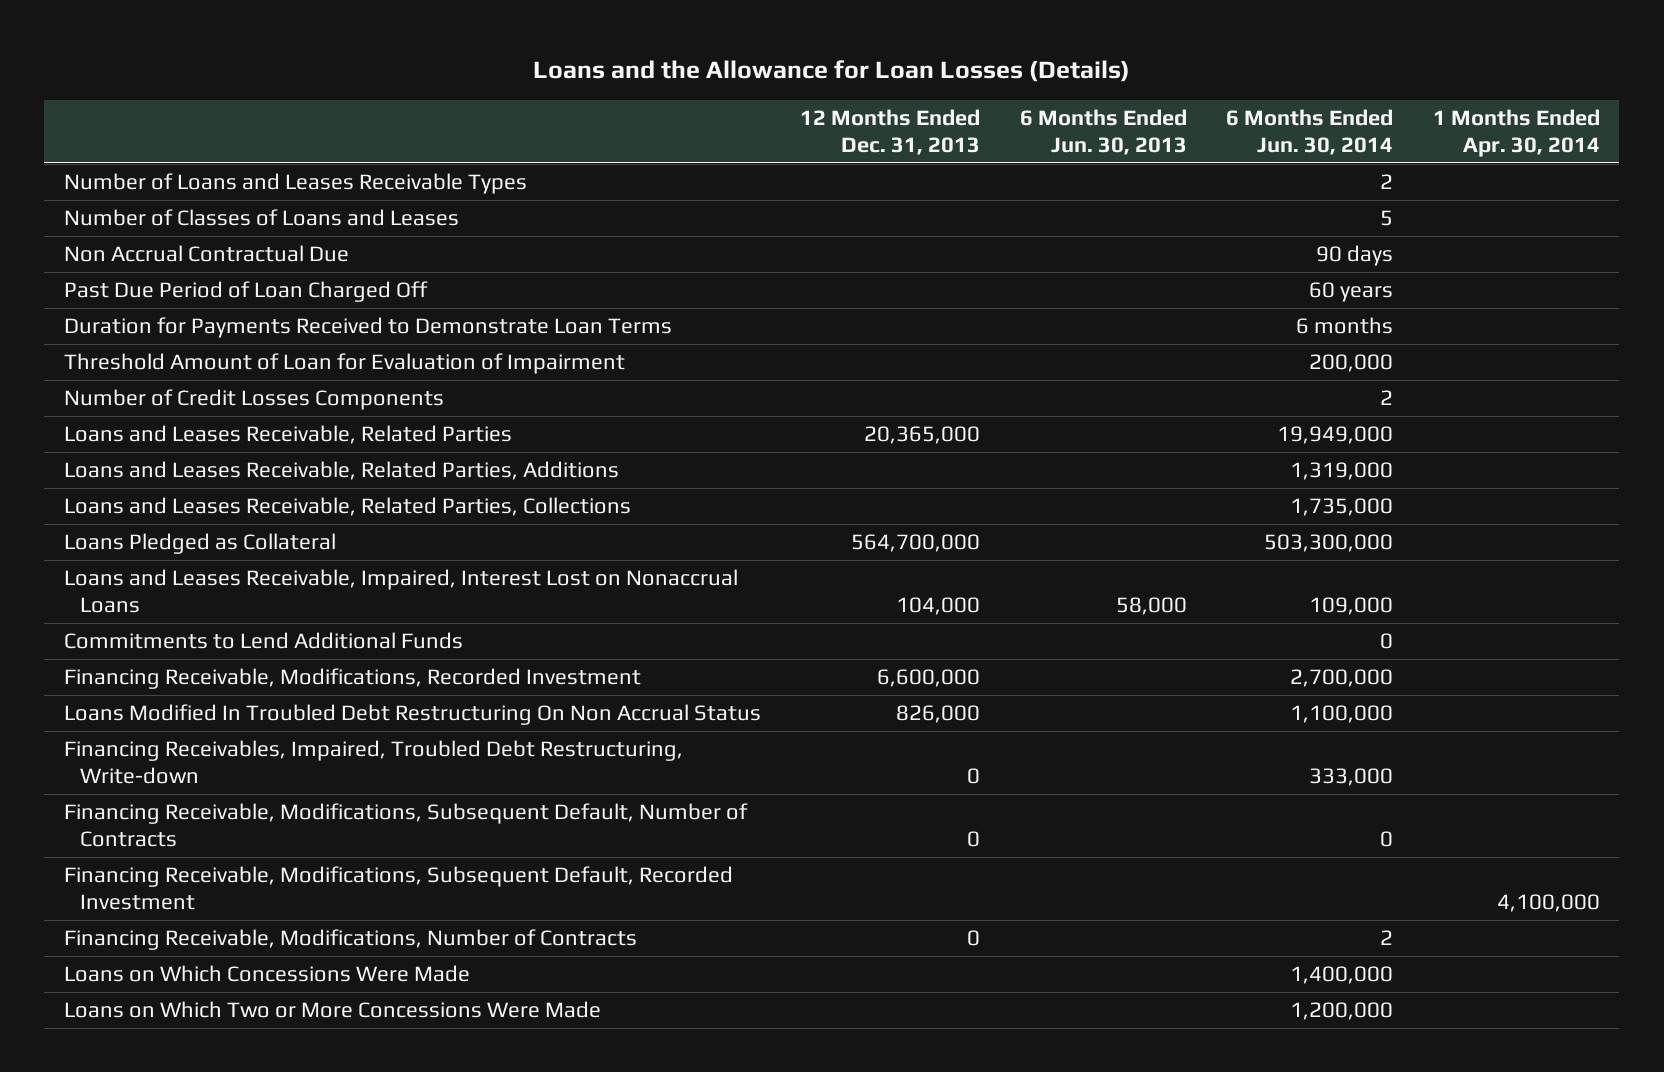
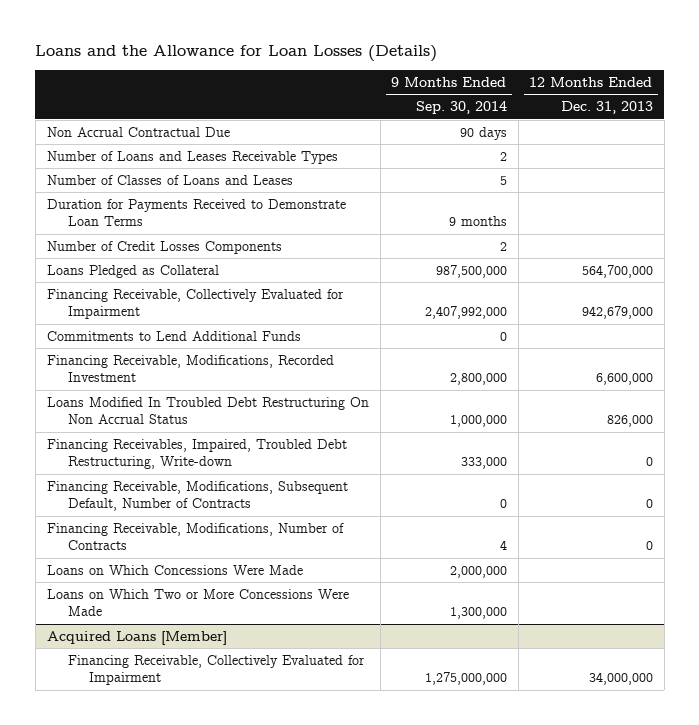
- | 12 Months Ended Dec. 31, 2013 | 6 Months Ended Jun. 30, 2013 | 6 Months Ended Jun. 30, 2014 | 1 Months Ended Apr. 30, 2014
+ | 9 Months Ended Sep. 30, 2014 | 12 Months Ended Dec. 31, 2013
moved up: Non Accrual Contractual Due | 90 days |
- Past Due Period of Loan Charged Off | | | 60 years |
- Threshold Amount of Loan for Evaluation of Impairment | | | 200,000 |
- Loans and Leases Receivable, Related Parties | 20,365,000 | | 19,949,000 |
- Loans and Leases Receivable, Related Parties, Additions | | | 1,319,000 |
- Loans and Leases Receivable, Related Parties, Collections | | | 1,735,000 |
- Loans and Leases Receivable, Impaired, Interest Lost on Nonaccrual Loans | 104,000 | 58,000 | 109,000 |
+ Financing Receivable, Collectively Evaluated for Impairment | 2,407,992,000 | 942,679,000
- Financing Receivable, Modifications, Subsequent Default, Recorded Investment | | | | 4,100,000
+ Acquired Loans [Member]
+ Financing Receivable, Collectively Evaluated for Impairment | 1,275,000,000 | 34,000,000

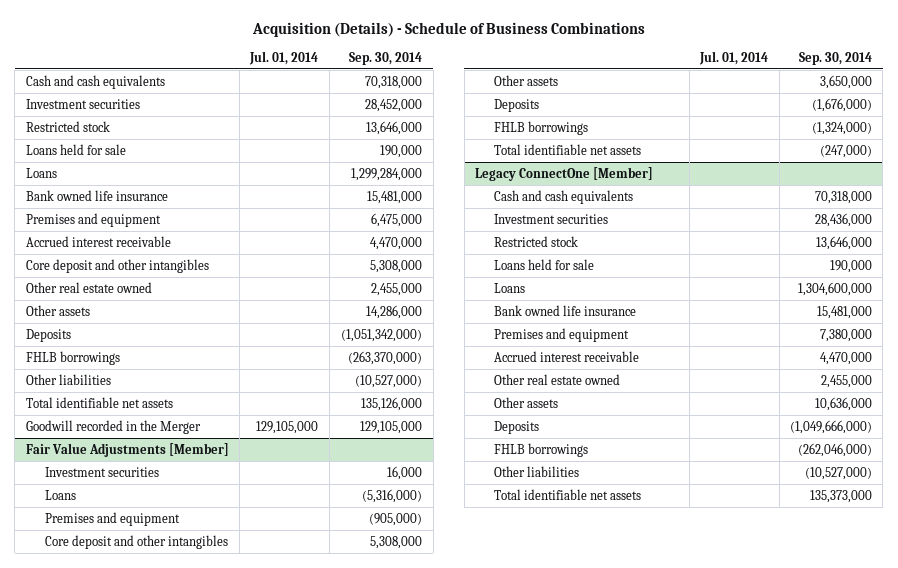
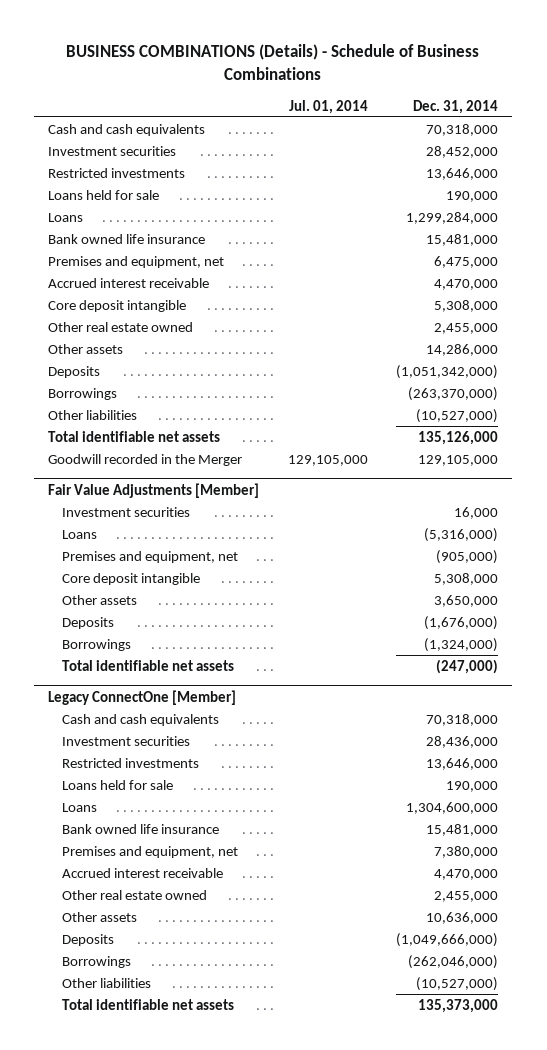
- Acquisition (Details) - Schedule of Business Combinations
+ BUSINESS COMBINATIONS (Details) - Schedule of Business Combinations
- | Jul. 01, 2014 | Sep. 30, 2014
+ | Jul. 01, 2014 | Dec. 31, 2014
- Restricted stock | | 13,646,000
+ Restricted investments | | 13,646,000
- Premises and equipment | | 6,475,000
+ Premises and equipment, net | | 6,475,000
- Core deposit and other intangibles | | 5,308,000
+ Core deposit intangible | | 5,308,000
- FHLB borrowings | | (263,370,000)
+ Borrowings | | (263,370,000)
@ Fair Value Adjustments [Member]
- Premises and equipment | | (905,000)
- Core deposit and other intangibles | | 5,308,000
+ Premises and equipment, net | | (905,000)
+ Core deposit intangible | | 5,308,000
- FHLB borrowings | | (1,324,000)
+ Borrowings | | (1,324,000)
@ Legacy ConnectOne [Member]
- Restricted stock | | 13,646,000
+ Restricted investments | | 13,646,000
- Premises and equipment | | 7,380,000
+ Premises and equipment, net | | 7,380,000
- FHLB borrowings | | (262,046,000)
+ Borrowings | | (262,046,000)

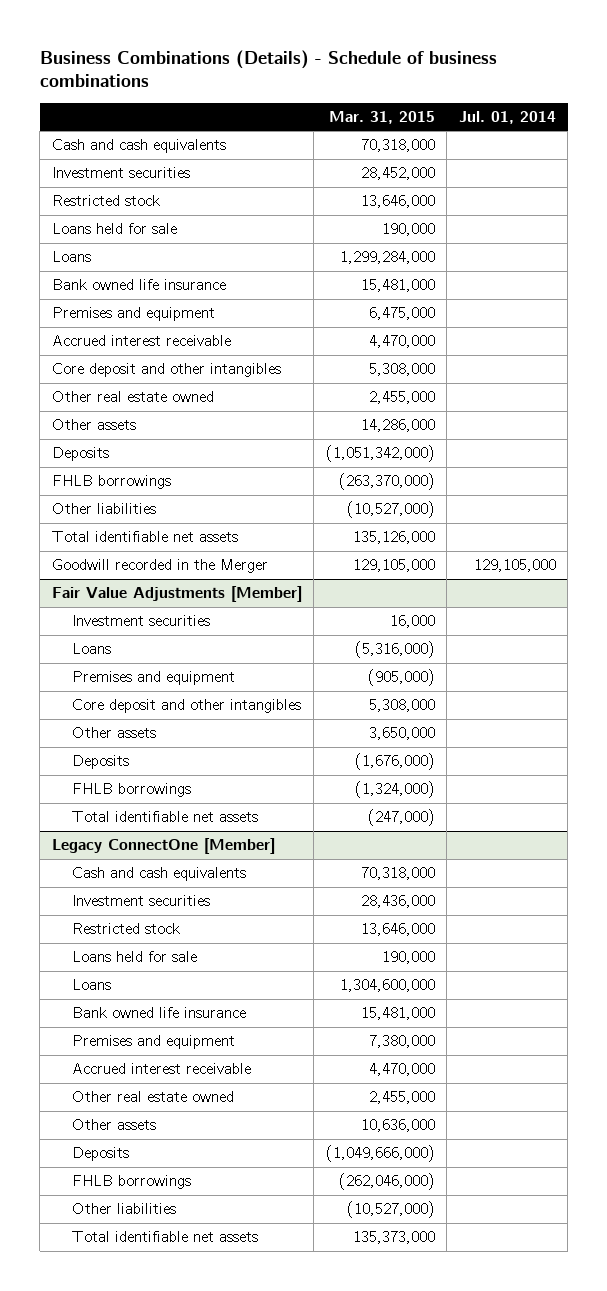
- BUSINESS COMBINATIONS (Details) - Schedule of Business Combinations
+ Business Combinations (Details) - Schedule of business combinations
- | Jul. 01, 2014 | Dec. 31, 2014
+ | Mar. 31, 2015 | Jul. 01, 2014
- Restricted investments | | 13,646,000
+ Restricted stock | 13,646,000 |
- Premises and equipment, net | | 6,475,000
+ Premises and equipment | 6,475,000 |
- Core deposit intangible | | 5,308,000
+ Core deposit and other intangibles | 5,308,000 |
- Borrowings | | (263,370,000)
+ FHLB borrowings | (263,370,000) |
@ Fair Value Adjustments [Member]
- Premises and equipment, net | | (905,000)
- Core deposit intangible | | 5,308,000
+ Premises and equipment | (905,000) |
+ Core deposit and other intangibles | 5,308,000 |
- Borrowings | | (1,324,000)
+ FHLB borrowings | (1,324,000) |
@ Legacy ConnectOne [Member]
- Restricted investments | | 13,646,000
+ Restricted stock | 13,646,000 |
- Premises and equipment, net | | 7,380,000
+ Premises and equipment | 7,380,000 |
- Borrowings | | (262,046,000)
+ FHLB borrowings | (262,046,000) |

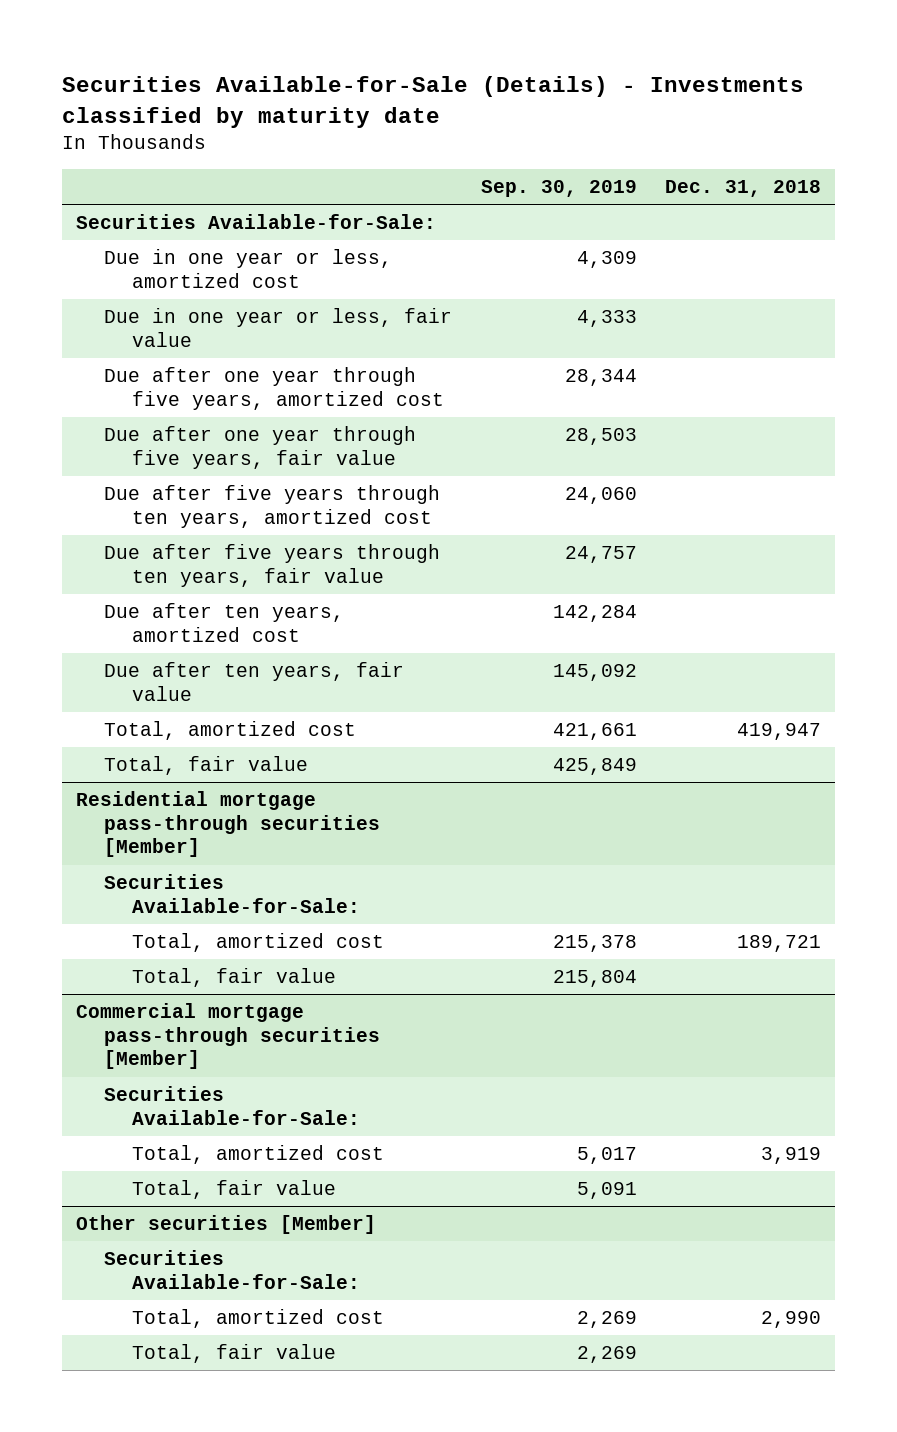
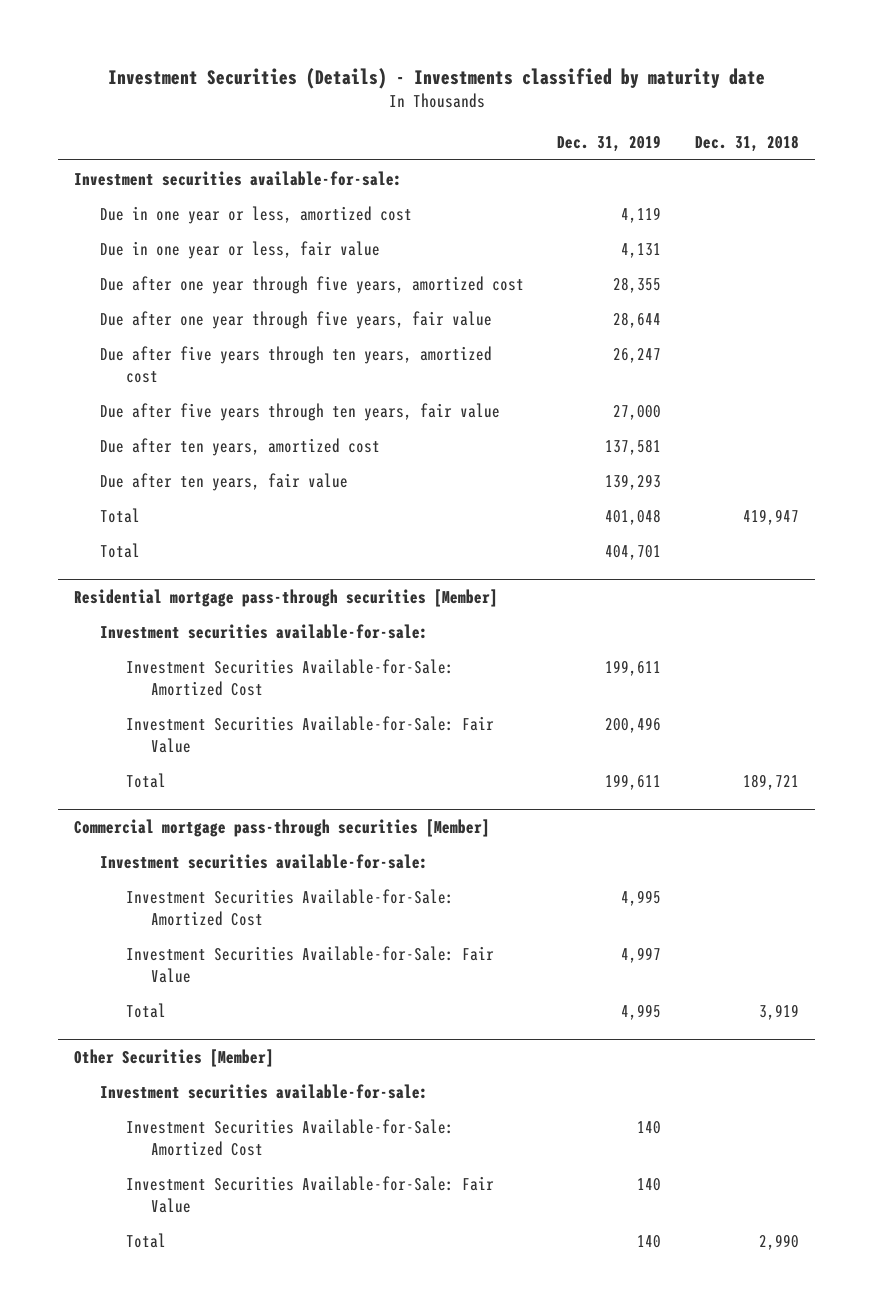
- Securities Available-for-Sale (Details) - Investments classified by maturity date
+ Investment Securities (Details) - Investments classified by maturity date
- | Sep. 30, 2019 | Dec. 31, 2018
+ | Dec. 31, 2019 | Dec. 31, 2018
- Securities Available-for-Sale:
+ Investment securities available-for-sale:
- Total, amortized cost | 421,661 | 419,947
- Total, fair value | 425,849 |
+ Total | 401,048 | 419,947
+ Total | 404,701 |
@ Residential mortgage pass-through securities [Member]
- Securities Available-for-Sale:
- Total, amortized cost | 215,378 | 189,721
- Total, fair value | 215,804 |
+ Investment securities available-for-sale:
+ Investment Securities Available-for-Sale: Amortized Cost | 199,611 |
+ Investment Securities Available-for-Sale: Fair Value | 200,496 |
+ Total | 199,611 | 189,721
@ Commercial mortgage pass-through securities [Member]
- Securities Available-for-Sale:
- Total, amortized cost | 5,017 | 3,919
- Total, fair value | 5,091 |
- Other securities [Member]
- Securities Available-for-Sale:
- Total, amortized cost | 2,269 | 2,990
- Total, fair value | 2,269 |
@ Commercial mortgage pass-through securities [Member]
+ Investment securities available-for-sale:
+ Investment Securities Available-for-Sale: Amortized Cost | 4,995 |
+ Investment Securities Available-for-Sale: Fair Value | 4,997 |
+ Total | 4,995 | 3,919
+ Other Securities [Member]
+ Investment securities available-for-sale:
+ Investment Securities Available-for-Sale: Amortized Cost | 140 |
+ Investment Securities Available-for-Sale: Fair Value | 140 |
+ Total | 140 | 2,990

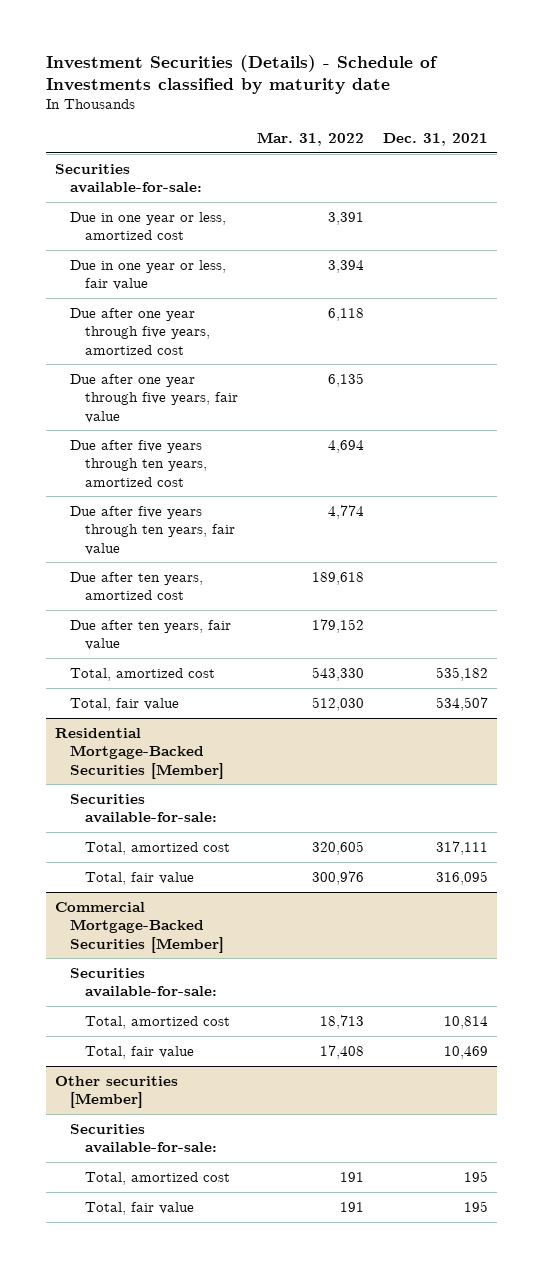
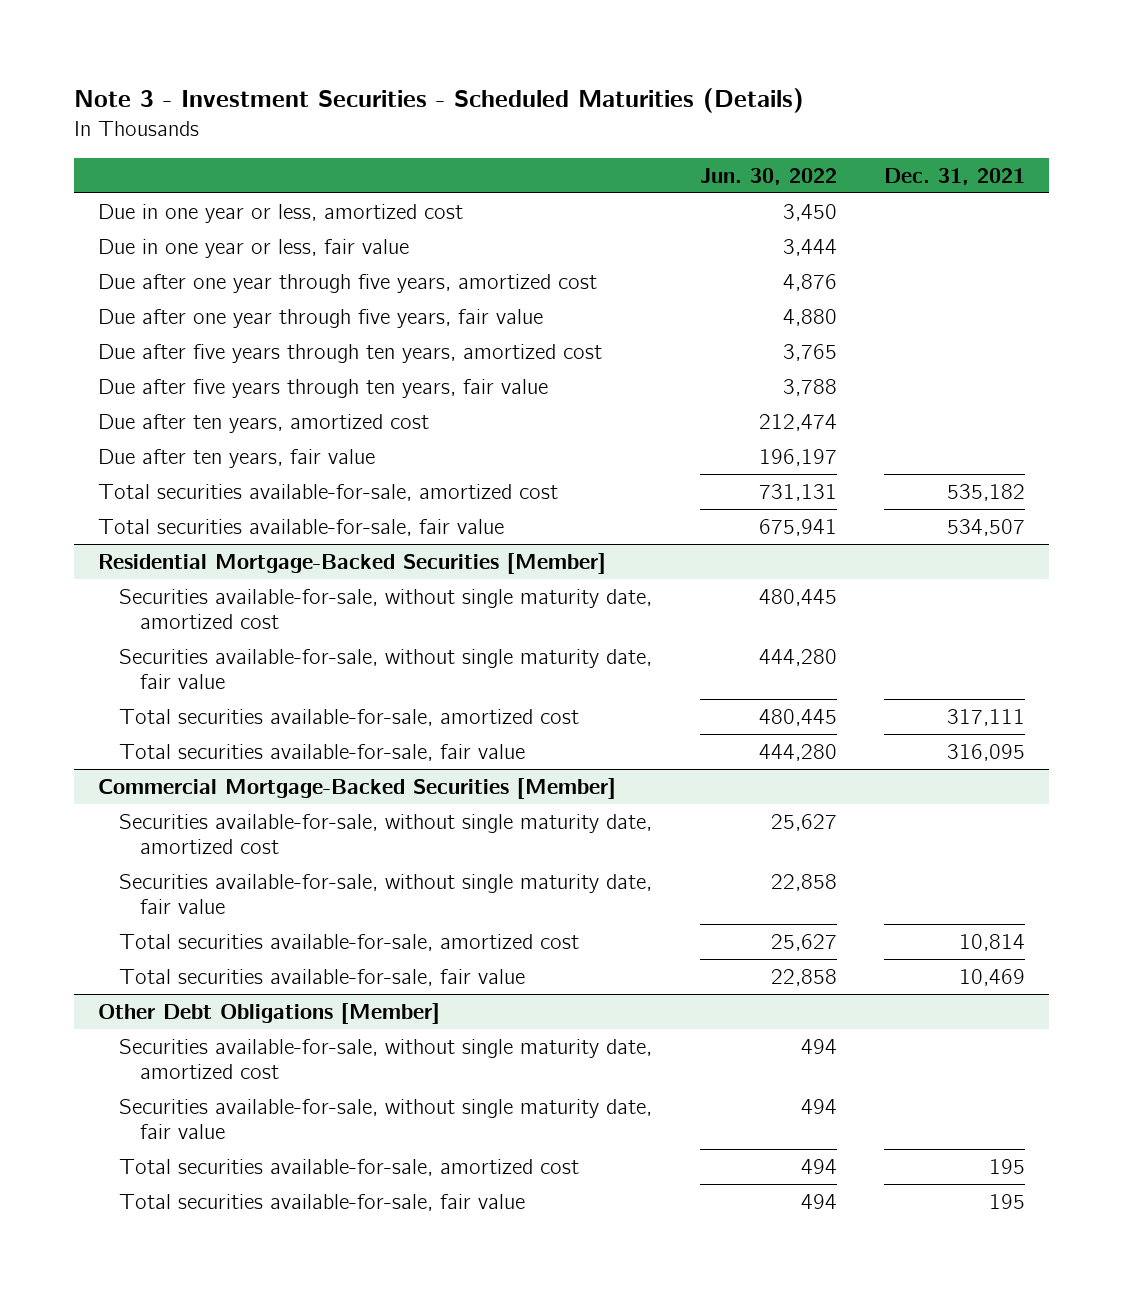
- Investment Securities (Details) - Schedule of Investments classified by maturity date
+ Note 3 - Investment Securities - Scheduled Maturities (Details)
- | Mar. 31, 2022 | Dec. 31, 2021
+ | Jun. 30, 2022 | Dec. 31, 2021
- Securities available-for-sale:
- Total, amortized cost | 543,330 | 535,182
- Total, fair value | 512,030 | 534,507
+ Total securities available-for-sale, amortized cost | 731,131 | 535,182
+ Total securities available-for-sale, fair value | 675,941 | 534,507
@ Residential Mortgage-Backed Securities [Member]
- Securities available-for-sale:
- Total, amortized cost | 320,605 | 317,111
- Total, fair value | 300,976 | 316,095
+ Securities available-for-sale, without single maturity date, amortized cost | 480,445 |
+ Securities available-for-sale, without single maturity date, fair value | 444,280 |
+ Total securities available-for-sale, amortized cost | 480,445 | 317,111
+ Total securities available-for-sale, fair value | 444,280 | 316,095
@ Commercial Mortgage-Backed Securities [Member]
- Securities available-for-sale:
- Total, amortized cost | 18,713 | 10,814
- Total, fair value | 17,408 | 10,469
- Other securities [Member]
- Securities available-for-sale:
- Total, amortized cost | 191 | 195
- Total, fair value | 191 | 195
@ Commercial Mortgage-Backed Securities [Member]
+ Securities available-for-sale, without single maturity date, amortized cost | 25,627 |
+ Securities available-for-sale, without single maturity date, fair value | 22,858 |
+ Total securities available-for-sale, amortized cost | 25,627 | 10,814
+ Total securities available-for-sale, fair value | 22,858 | 10,469
+ Other Debt Obligations [Member]
+ Securities available-for-sale, without single maturity date, amortized cost | 494 |
+ Securities available-for-sale, without single maturity date, fair value | 494 |
+ Total securities available-for-sale, amortized cost | 494 | 195
+ Total securities available-for-sale, fair value | 494 | 195

